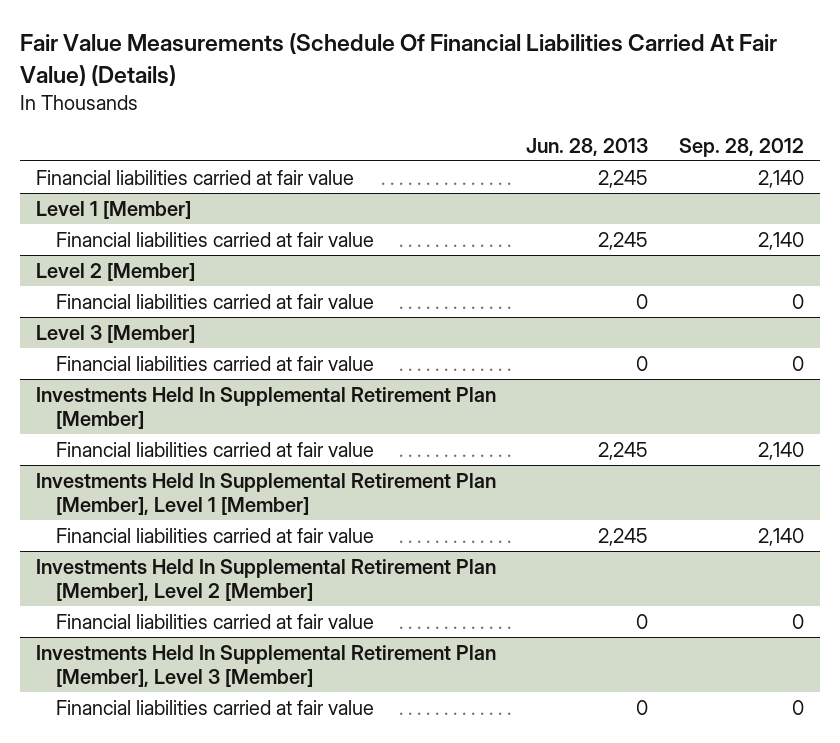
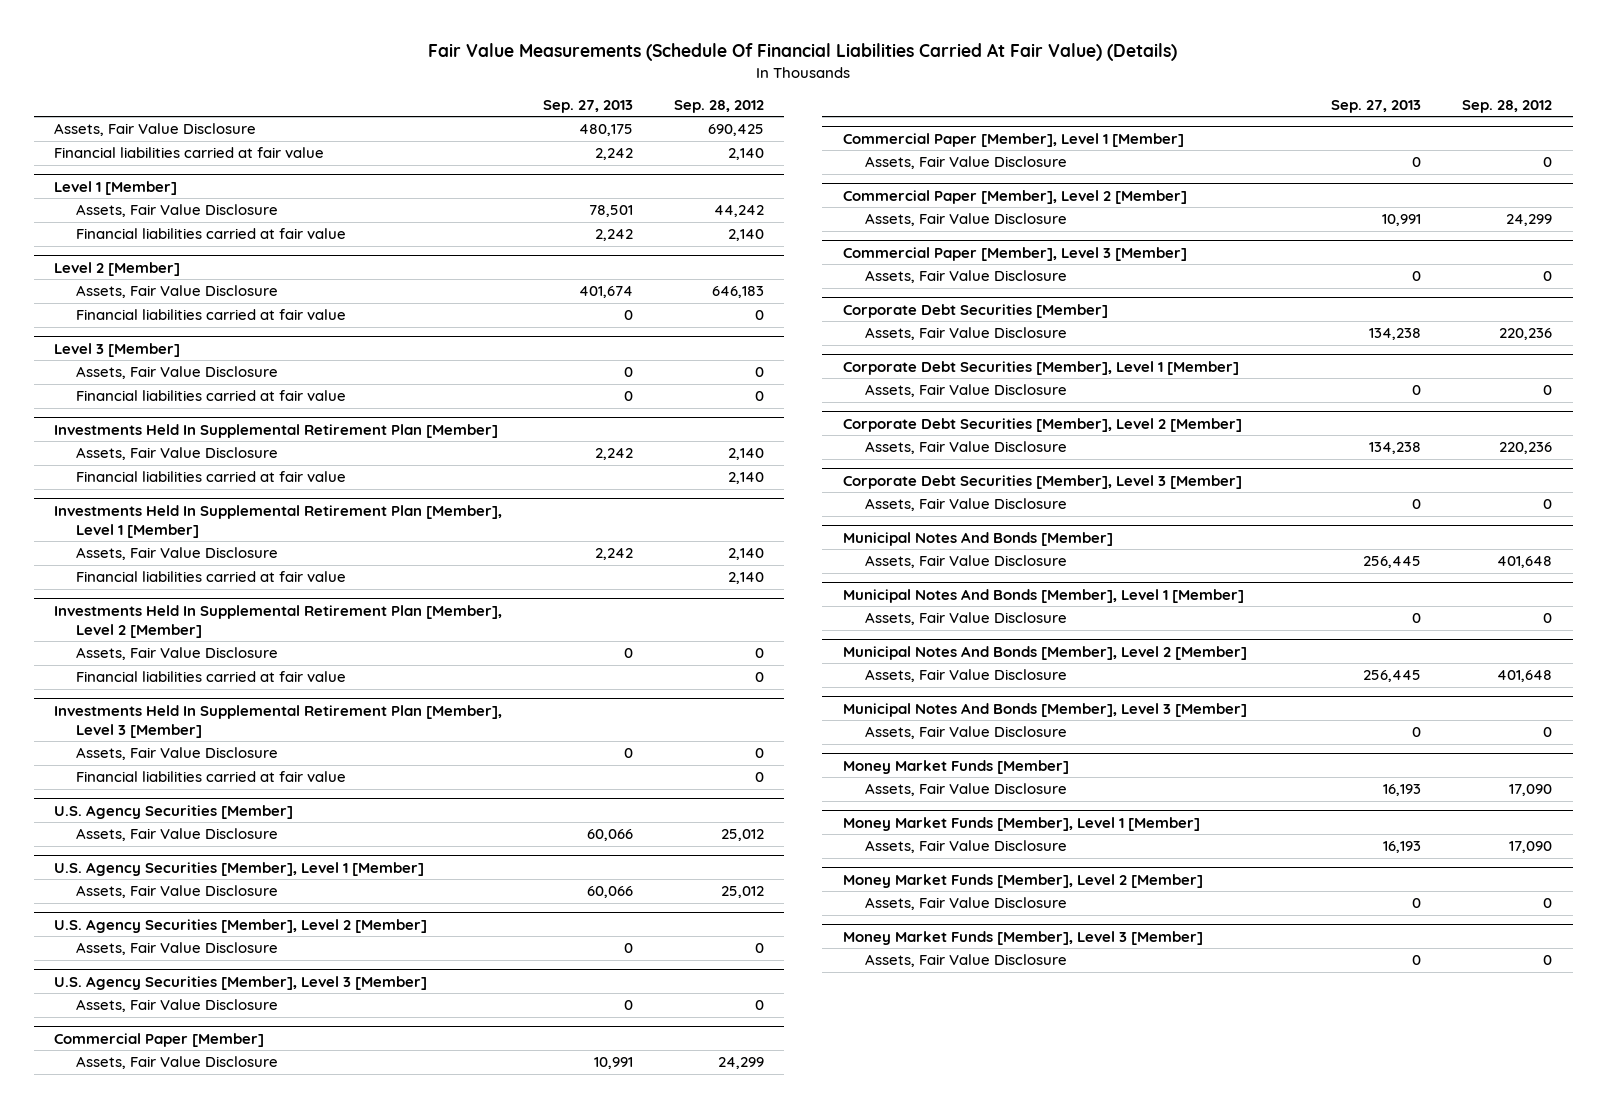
- | Jun. 28, 2013 | Sep. 28, 2012
+ | Sep. 27, 2013 | Sep. 28, 2012
+ Assets, Fair Value Disclosure | 480,175 | 690,425
@ Level 1 [Member]
+ Assets, Fair Value Disclosure | 78,501 | 44,242
@ Level 2 [Member]
+ Assets, Fair Value Disclosure | 401,674 | 646,183
@ Level 3 [Member]
+ Assets, Fair Value Disclosure | 0 | 0
@ Investments Held In Supplemental Retirement Plan [Member]
+ Assets, Fair Value Disclosure | 2,242 | 2,140
@ Investments Held In Supplemental Retirement Plan [Member], Level 1 [Member]
+ Assets, Fair Value Disclosure | 2,242 | 2,140
@ Investments Held In Supplemental Retirement Plan [Member], Level 2 [Member]
+ Assets, Fair Value Disclosure | 0 | 0
@ Investments Held In Supplemental Retirement Plan [Member], Level 3 [Member]
+ Assets, Fair Value Disclosure | 0 | 0
+ U.S. Agency Securities [Member]
+ Assets, Fair Value Disclosure | 60,066 | 25,012
+ U.S. Agency Securities [Member], Level 1 [Member]
+ Assets, Fair Value Disclosure | 60,066 | 25,012
+ U.S. Agency Securities [Member], Level 2 [Member]
+ Assets, Fair Value Disclosure | 0 | 0
+ U.S. Agency Securities [Member], Level 3 [Member]
+ Assets, Fair Value Disclosure | 0 | 0
+ Commercial Paper [Member]
+ Assets, Fair Value Disclosure | 10,991 | 24,299
+ Commercial Paper [Member], Level 1 [Member]
+ Assets, Fair Value Disclosure | 0 | 0
+ Commercial Paper [Member], Level 2 [Member]
+ Assets, Fair Value Disclosure | 10,991 | 24,299
+ Commercial Paper [Member], Level 3 [Member]
+ Assets, Fair Value Disclosure | 0 | 0
+ Corporate Debt Securities [Member]
+ Assets, Fair Value Disclosure | 134,238 | 220,236
+ Corporate Debt Securities [Member], Level 1 [Member]
+ Assets, Fair Value Disclosure | 0 | 0
+ Corporate Debt Securities [Member], Level 2 [Member]
+ Assets, Fair Value Disclosure | 134,238 | 220,236
+ Corporate Debt Securities [Member], Level 3 [Member]
+ Assets, Fair Value Disclosure | 0 | 0
+ Municipal Notes And Bonds [Member]
+ Assets, Fair Value Disclosure | 256,445 | 401,648
+ Municipal Notes And Bonds [Member], Level 1 [Member]
+ Assets, Fair Value Disclosure | 0 | 0
+ Municipal Notes And Bonds [Member], Level 2 [Member]
+ Assets, Fair Value Disclosure | 256,445 | 401,648
+ Municipal Notes And Bonds [Member], Level 3 [Member]
+ Assets, Fair Value Disclosure | 0 | 0
+ Money Market Funds [Member]
+ Assets, Fair Value Disclosure | 16,193 | 17,090
+ Money Market Funds [Member], Level 1 [Member]
+ Assets, Fair Value Disclosure | 16,193 | 17,090
+ Money Market Funds [Member], Level 2 [Member]
+ Assets, Fair Value Disclosure | 0 | 0
+ Money Market Funds [Member], Level 3 [Member]
+ Assets, Fair Value Disclosure | 0 | 0

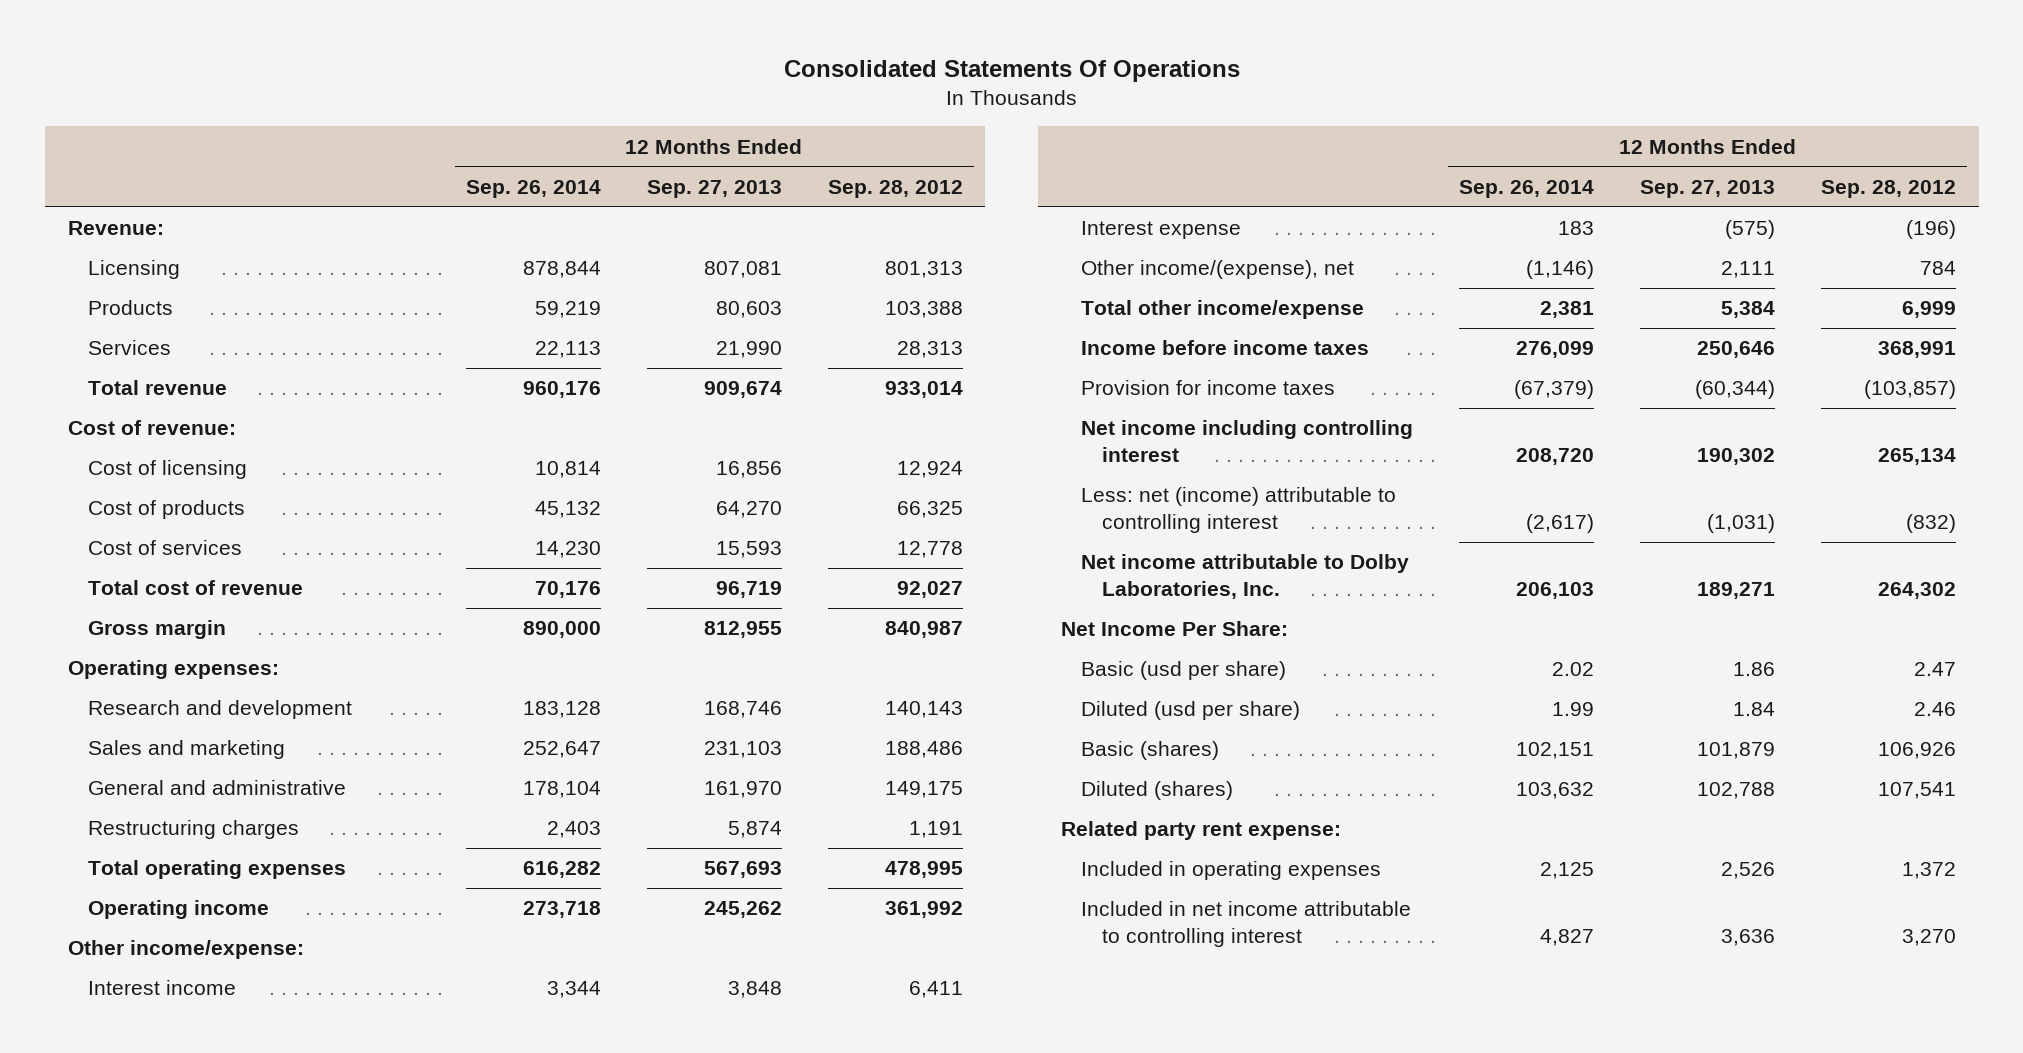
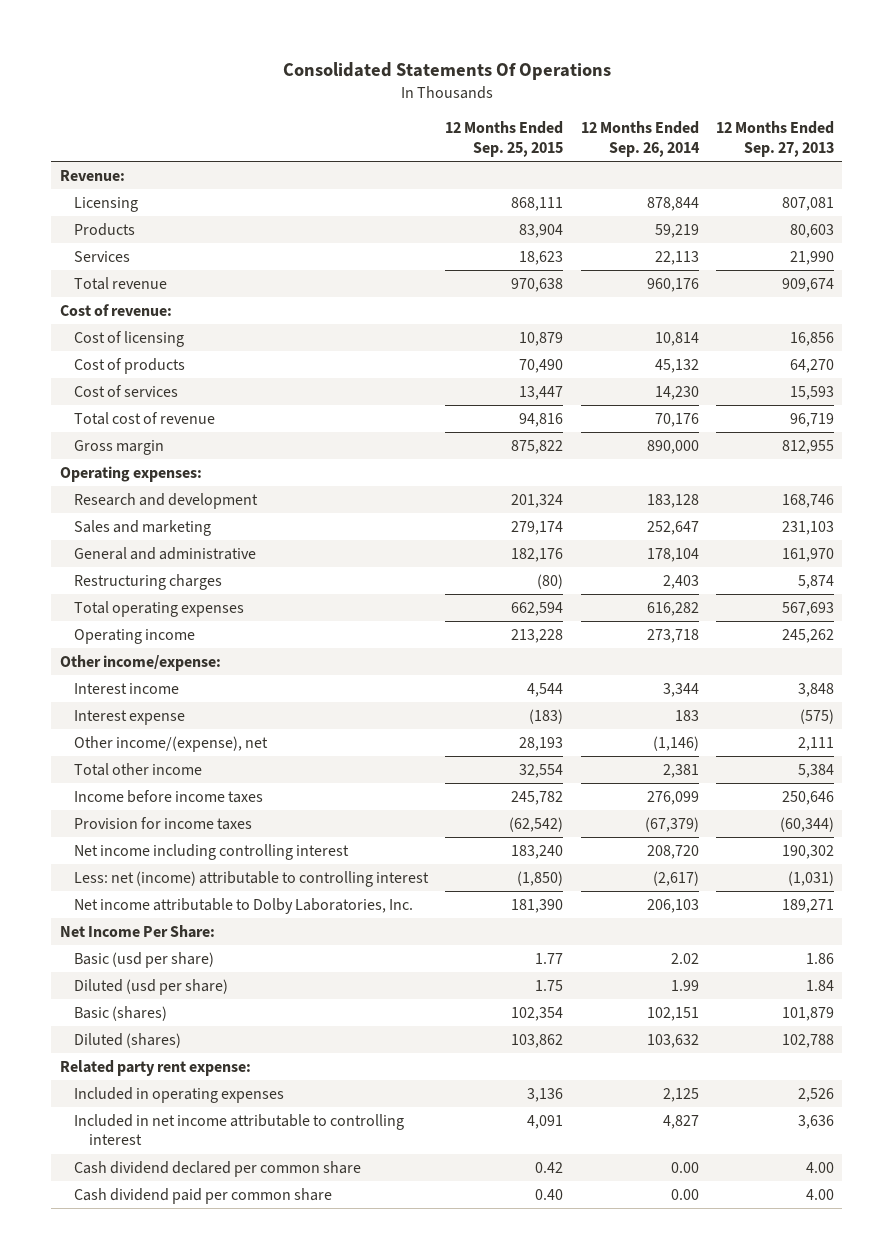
- | 12 Months Ended Sep. 26, 2014 | 12 Months Ended Sep. 27, 2013 | 12 Months Ended Sep. 28, 2012
+ | 12 Months Ended Sep. 25, 2015 | 12 Months Ended Sep. 26, 2014 | 12 Months Ended Sep. 27, 2013
- Total other income/expense | 2,381 | 5,384 | 6,999
+ Total other income | 32,554 | 2,381 | 5,384
+ Cash dividend declared per common share | 0.42 | 0.00 | 4.00
+ Cash dividend paid per common share | 0.40 | 0.00 | 4.00

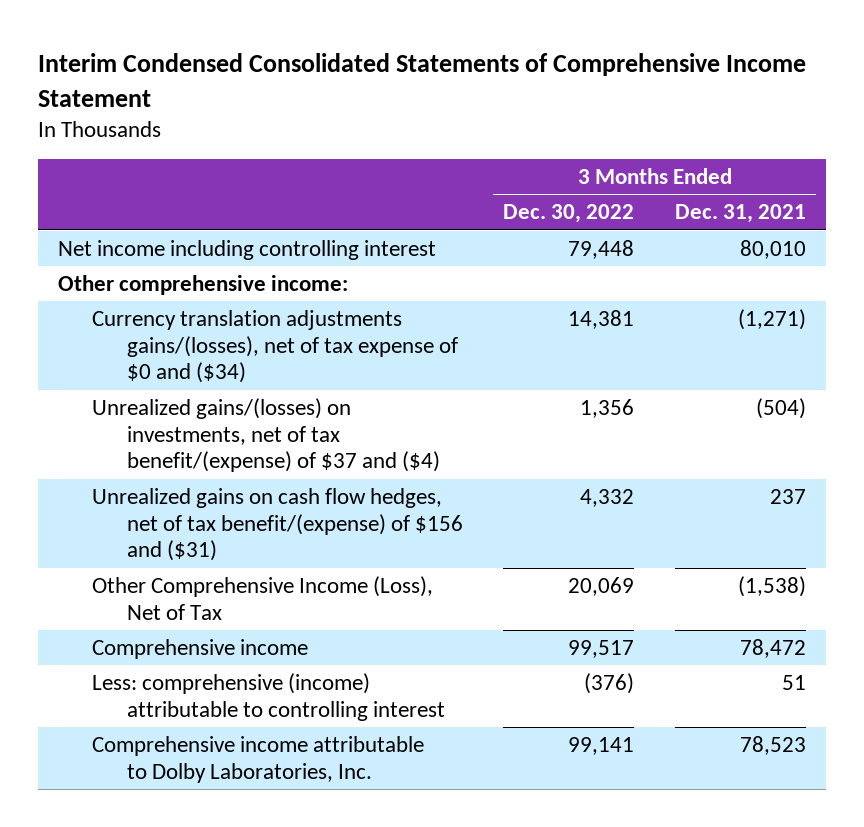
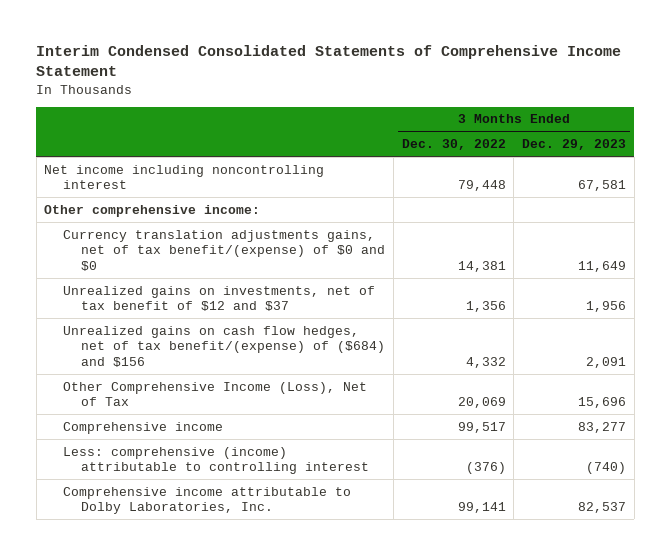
- | 3 Months Ended Dec. 30, 2022 | 3 Months Ended Dec. 31, 2021
+ | 3 Months Ended Dec. 30, 2022 | 3 Months Ended Dec. 29, 2023
- Net income including controlling interest | 79,448 | 80,010
+ Net income including noncontrolling interest | 79,448 | 67,581
- Currency translation adjustments gains/(losses), net of tax expense of $0 and ($34) | 14,381 | (1,271)
- Unrealized gains/(losses) on investments, net of tax benefit/(expense) of $37 and ($4) | 1,356 | (504)
- Unrealized gains on cash flow hedges, net of tax benefit/(expense) of $156 and ($31) | 4,332 | 237
+ Currency translation adjustments gains, net of tax benefit/(expense) of $0 and $0 | 14,381 | 11,649
+ Unrealized gains on investments, net of tax benefit of $12 and $37 | 1,356 | 1,956
+ Unrealized gains on cash flow hedges, net of tax benefit/(expense) of ($684) and $156 | 4,332 | 2,091

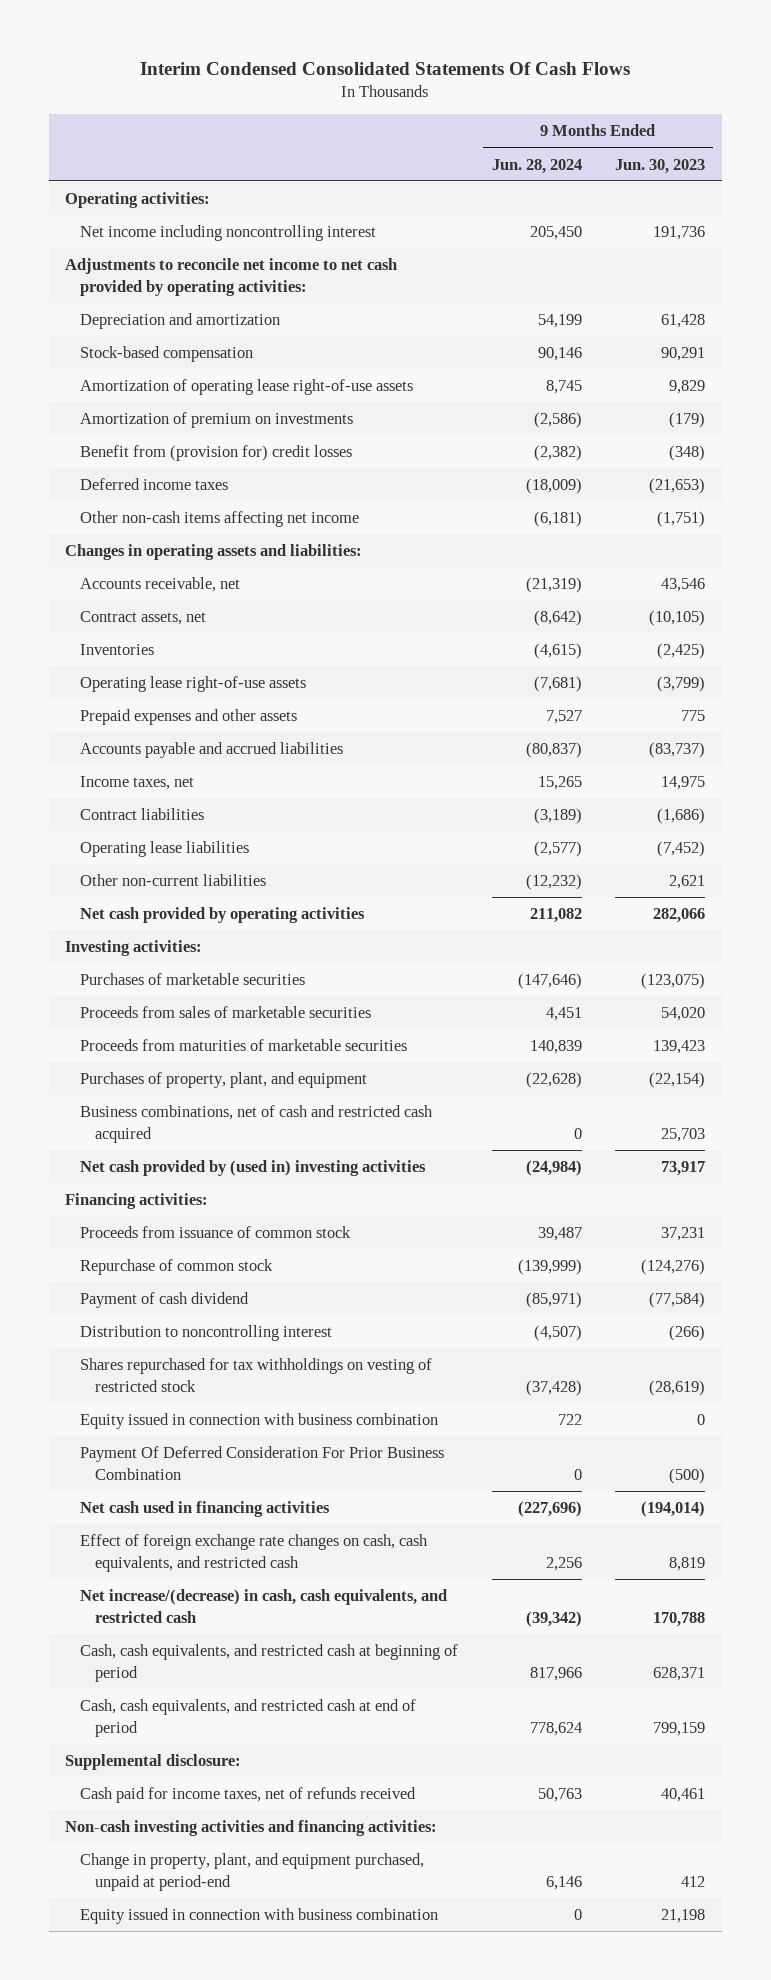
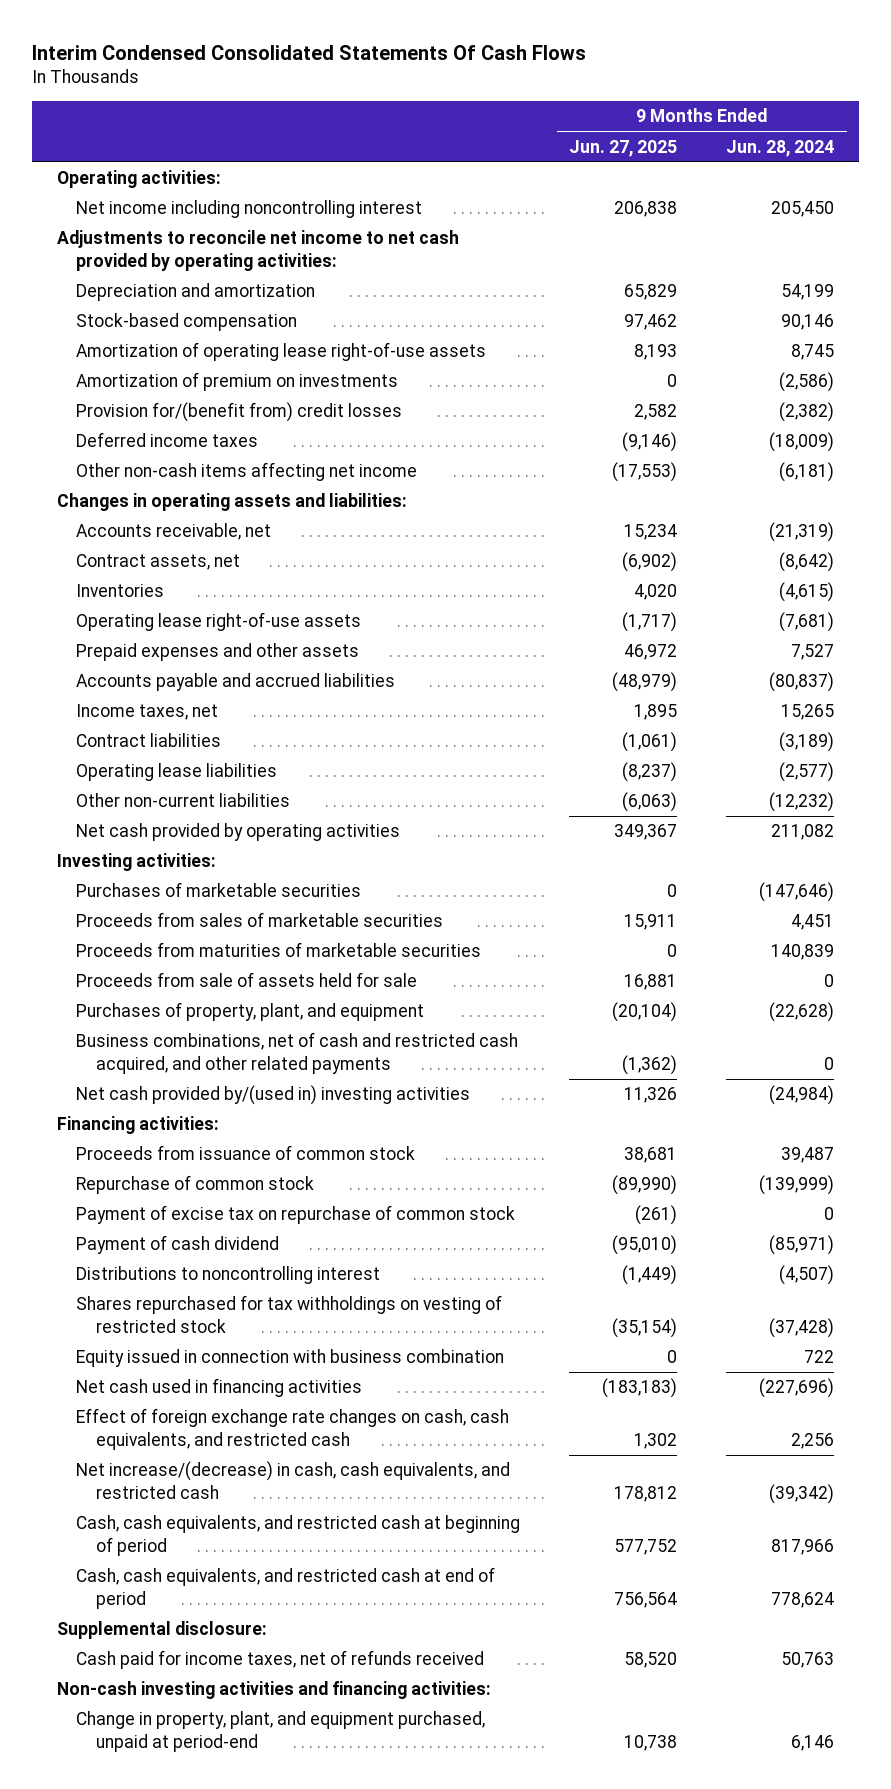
- | 9 Months Ended Jun. 28, 2024 | 9 Months Ended Jun. 30, 2023
+ | 9 Months Ended Jun. 27, 2025 | 9 Months Ended Jun. 28, 2024
- Benefit from (provision for) credit losses | (2,382) | (348)
+ Provision for/(benefit from) credit losses | 2,582 | (2,382)
+ Proceeds from sale of assets held for sale | 16,881 | 0
- Business combinations, net of cash and restricted cash acquired | 0 | 25,703
- Net cash provided by (used in) investing activities | (24,984) | 73,917
+ Business combinations, net of cash and restricted cash acquired, and other related payments | (1,362) | 0
+ Net cash provided by/(used in) investing activities | 11,326 | (24,984)
+ Payment of excise tax on repurchase of common stock | (261) | 0
- Distribution to noncontrolling interest | (4,507) | (266)
+ Distributions to noncontrolling interest | (1,449) | (4,507)
- Payment Of Deferred Consideration For Prior Business Combination | 0 | (500)
- Equity issued in connection with business combination | 0 | 21,198

